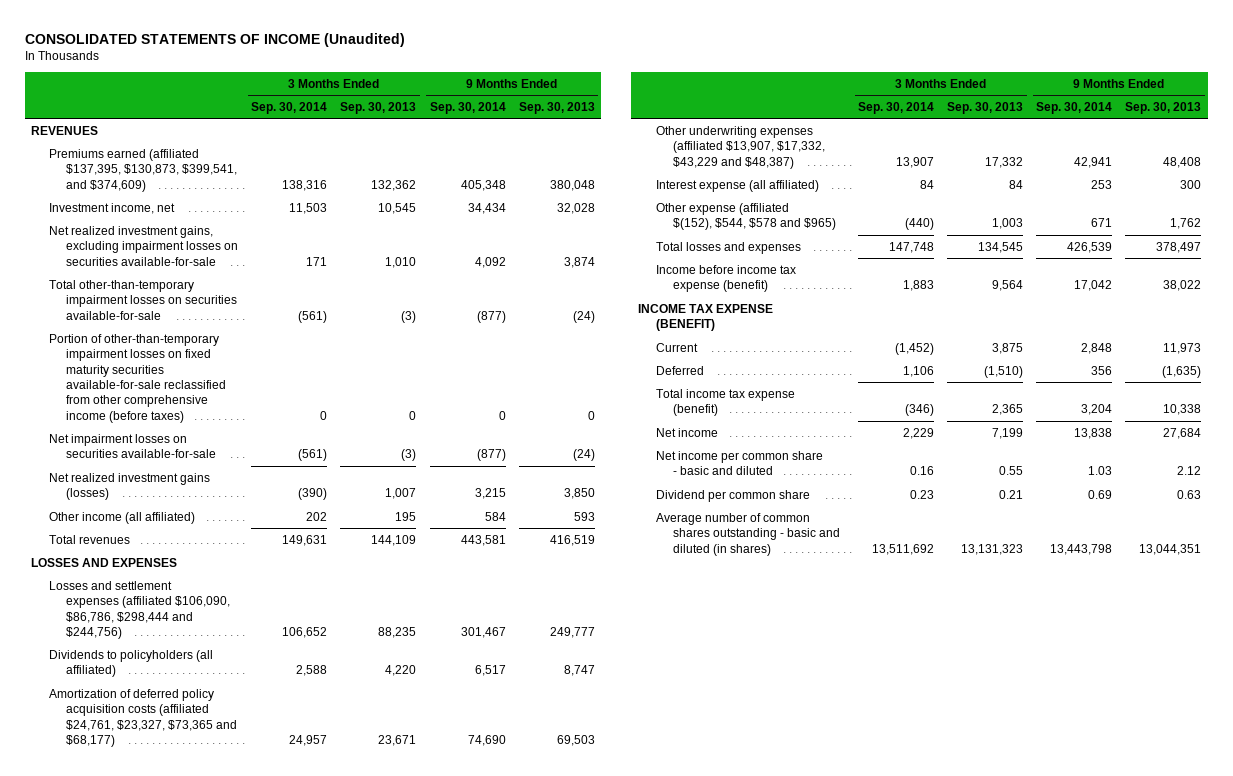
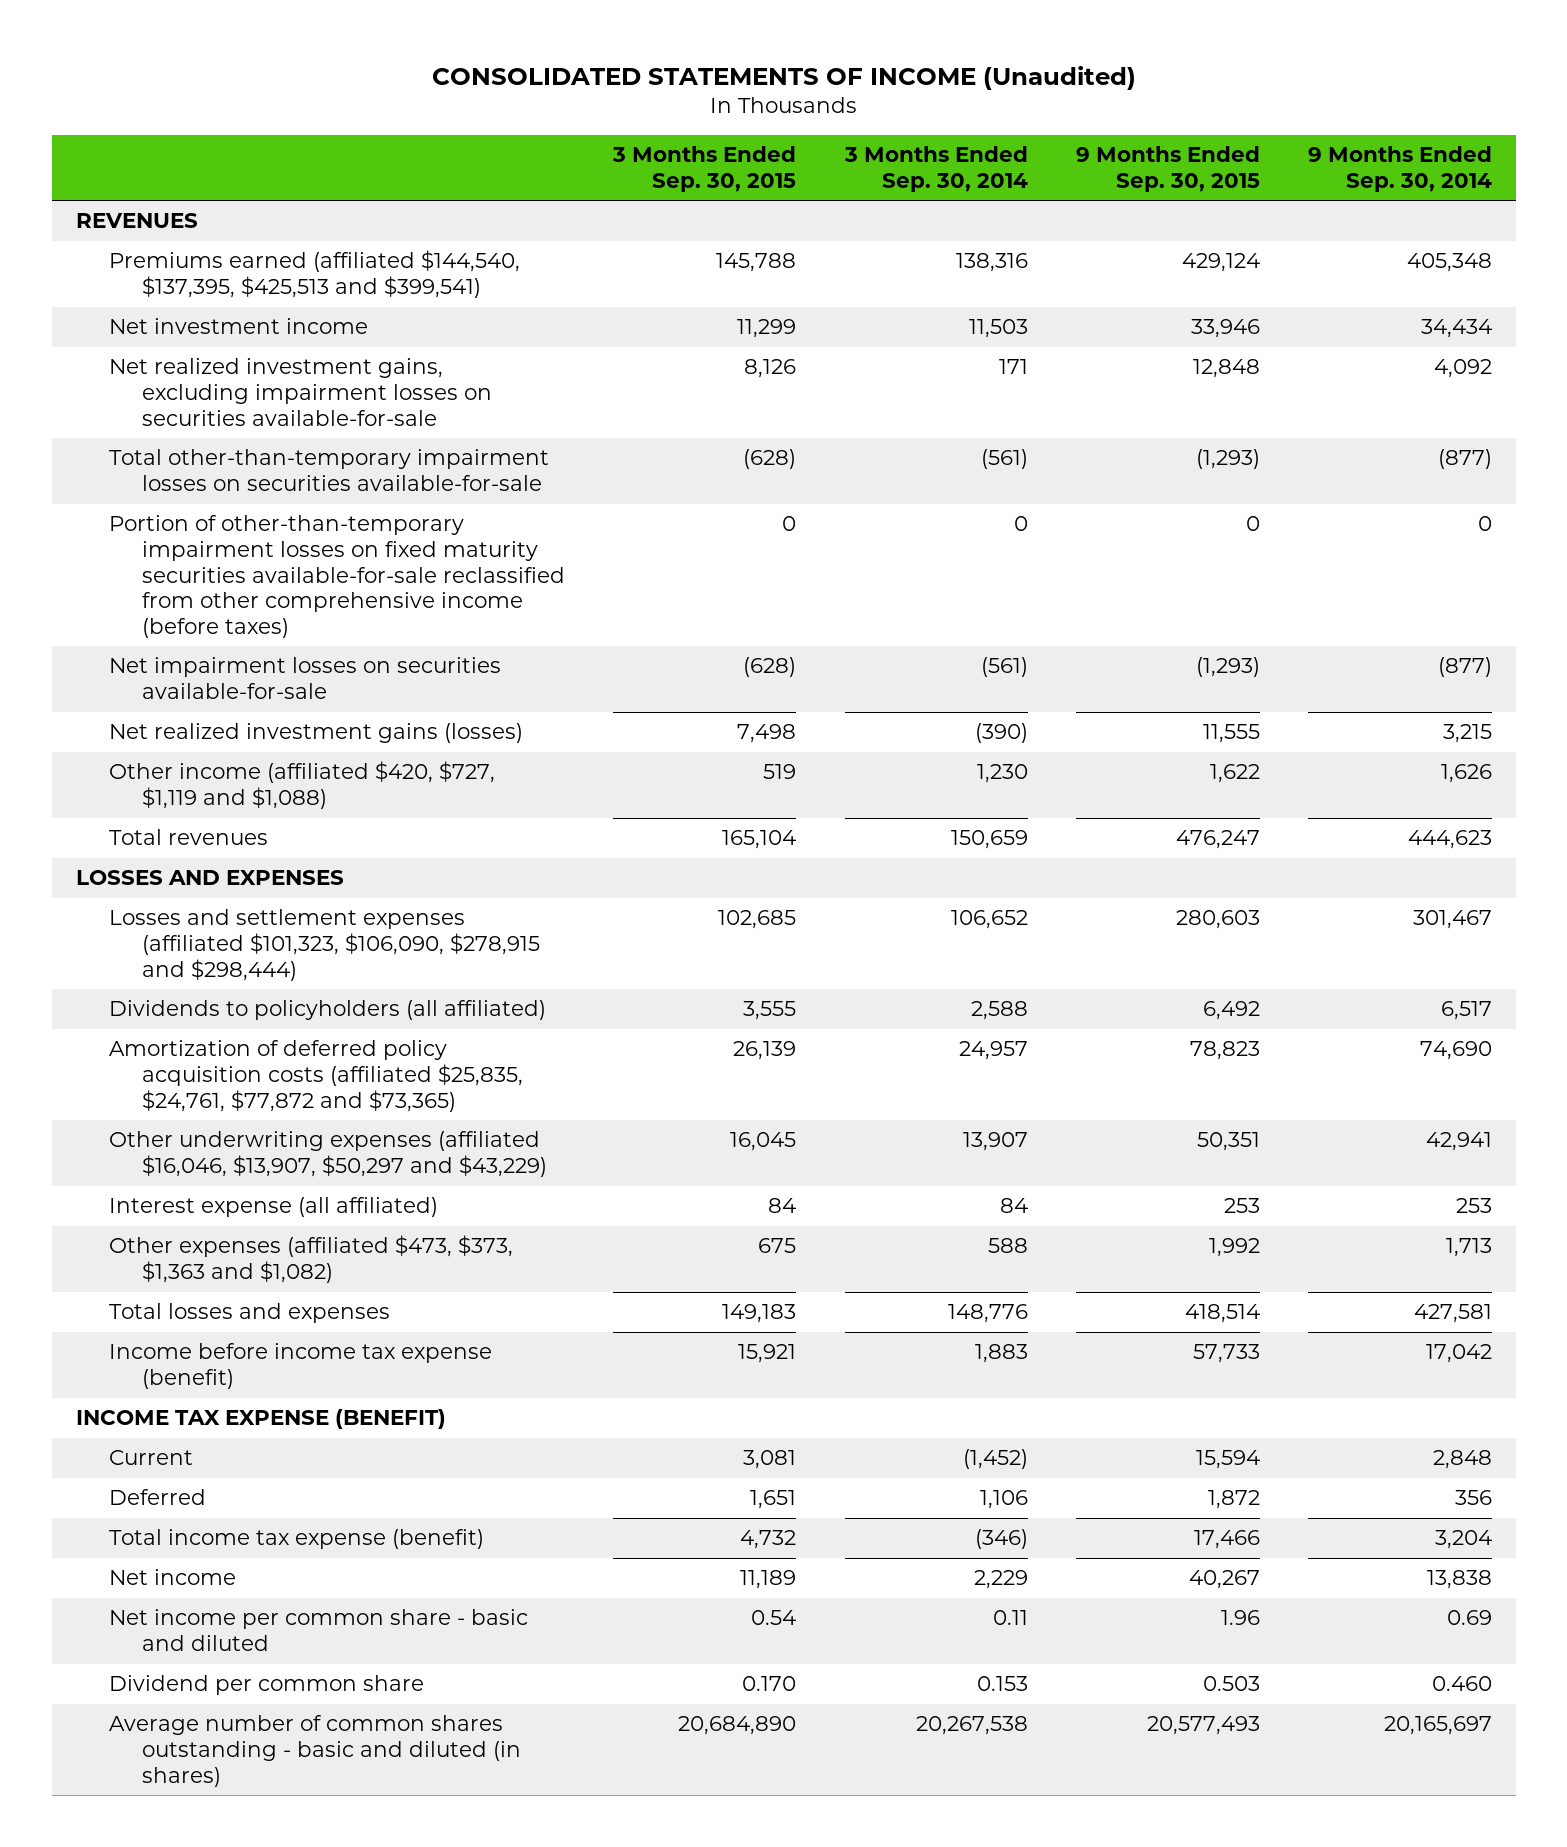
- | 3 Months Ended Sep. 30, 2014 | 3 Months Ended Sep. 30, 2013 | 9 Months Ended Sep. 30, 2014 | 9 Months Ended Sep. 30, 2013
+ | 3 Months Ended Sep. 30, 2015 | 3 Months Ended Sep. 30, 2014 | 9 Months Ended Sep. 30, 2015 | 9 Months Ended Sep. 30, 2014
- Premiums earned (affiliated $137,395, $130,873, $399,541, and $374,609) | 138,316 | 132,362 | 405,348 | 380,048
- Investment income, net | 11,503 | 10,545 | 34,434 | 32,028
+ Premiums earned (affiliated $144,540, $137,395, $425,513 and $399,541) | 145,788 | 138,316 | 429,124 | 405,348
+ Net investment income | 11,299 | 11,503 | 33,946 | 34,434
- Other income (all affiliated) | 202 | 195 | 584 | 593
- Total revenues | 149,631 | 144,109 | 443,581 | 416,519
+ Other income (affiliated $420, $727, $1,119 and $1,088) | 519 | 1,230 | 1,622 | 1,626
+ Total revenues | 165,104 | 150,659 | 476,247 | 444,623
- Losses and settlement expenses (affiliated $106,090, $86,786, $298,444 and $244,756) | 106,652 | 88,235 | 301,467 | 249,777
+ Losses and settlement expenses (affiliated $101,323, $106,090, $278,915 and $298,444) | 102,685 | 106,652 | 280,603 | 301,467
- Amortization of deferred policy acquisition costs (affiliated $24,761, $23,327, $73,365 and $68,177) | 24,957 | 23,671 | 74,690 | 69,503
- Other underwriting expenses (affiliated $13,907, $17,332, $43,229 and $48,387) | 13,907 | 17,332 | 42,941 | 48,408
+ Amortization of deferred policy acquisition costs (affiliated $25,835, $24,761, $77,872 and $73,365) | 26,139 | 24,957 | 78,823 | 74,690
+ Other underwriting expenses (affiliated $16,046, $13,907, $50,297 and $43,229) | 16,045 | 13,907 | 50,351 | 42,941
- Other expense (affiliated $(152), $544, $578 and $965) | (440) | 1,003 | 671 | 1,762
- Total losses and expenses | 147,748 | 134,545 | 426,539 | 378,497
+ Other expenses (affiliated $473, $373, $1,363 and $1,082) | 675 | 588 | 1,992 | 1,713
+ Total losses and expenses | 149,183 | 148,776 | 418,514 | 427,581
- Net income per common share - basic and diluted | 0.16 | 0.55 | 1.03 | 2.12
- Dividend per common share | 0.23 | 0.21 | 0.69 | 0.63
- Average number of common shares outstanding - basic and diluted (in shares) | 13,511,692 | 13,131,323 | 13,443,798 | 13,044,351
+ Net income per common share - basic and diluted | 0.54 | 0.11 | 1.96 | 0.69
+ Dividend per common share | 0.170 | 0.153 | 0.503 | 0.460
+ Average number of common shares outstanding - basic and diluted (in shares) | 20,684,890 | 20,267,538 | 20,577,493 | 20,165,697

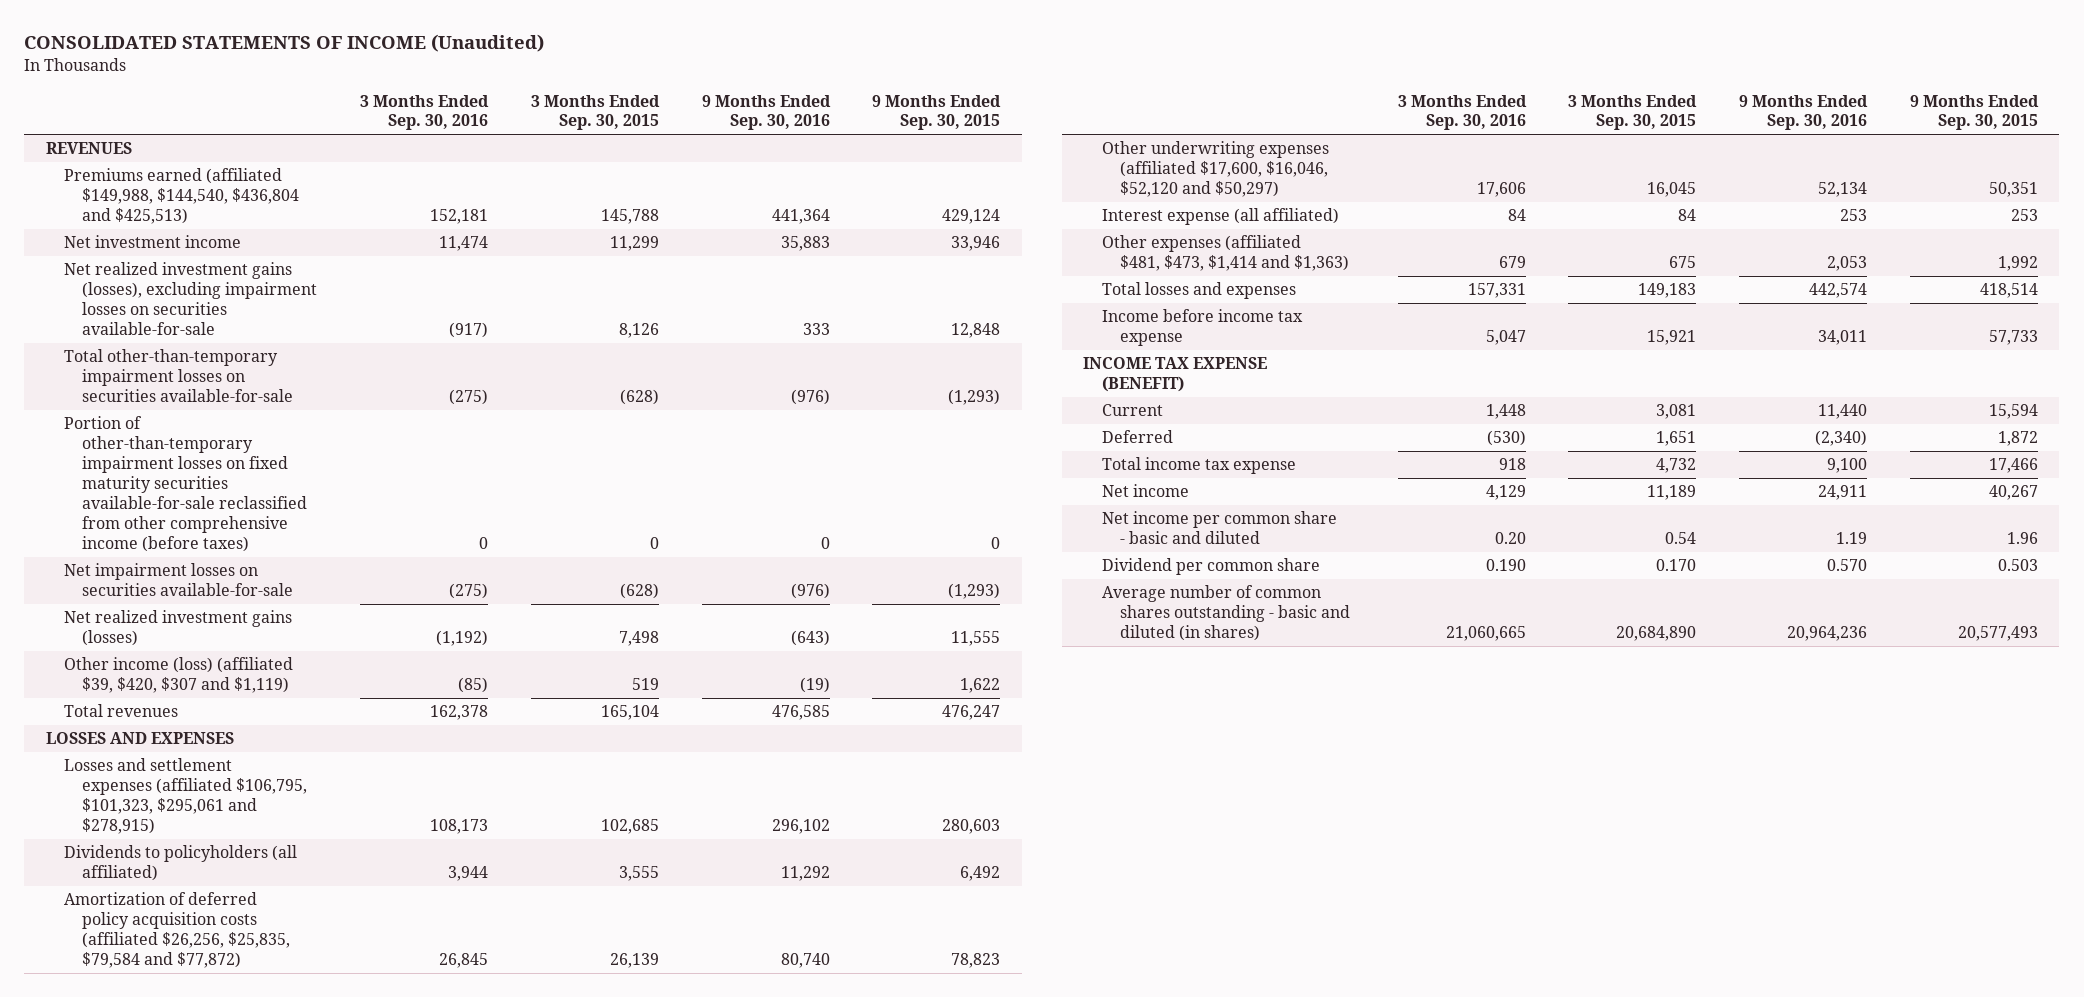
- | 3 Months Ended Sep. 30, 2015 | 3 Months Ended Sep. 30, 2014 | 9 Months Ended Sep. 30, 2015 | 9 Months Ended Sep. 30, 2014
+ | 3 Months Ended Sep. 30, 2016 | 3 Months Ended Sep. 30, 2015 | 9 Months Ended Sep. 30, 2016 | 9 Months Ended Sep. 30, 2015
- Premiums earned (affiliated $144,540, $137,395, $425,513 and $399,541) | 145,788 | 138,316 | 429,124 | 405,348
+ Premiums earned (affiliated $149,988, $144,540, $436,804 and $425,513) | 152,181 | 145,788 | 441,364 | 429,124
- Net realized investment gains, excluding impairment losses on securities available-for-sale | 8,126 | 171 | 12,848 | 4,092
+ Net realized investment gains (losses), excluding impairment losses on securities available-for-sale | (917) | 8,126 | 333 | 12,848
- Other income (affiliated $420, $727, $1,119 and $1,088) | 519 | 1,230 | 1,622 | 1,626
+ Other income (loss) (affiliated $39, $420, $307 and $1,119) | (85) | 519 | (19) | 1,622
- Losses and settlement expenses (affiliated $101,323, $106,090, $278,915 and $298,444) | 102,685 | 106,652 | 280,603 | 301,467
+ Losses and settlement expenses (affiliated $106,795, $101,323, $295,061 and $278,915) | 108,173 | 102,685 | 296,102 | 280,603
- Amortization of deferred policy acquisition costs (affiliated $25,835, $24,761, $77,872 and $73,365) | 26,139 | 24,957 | 78,823 | 74,690
- Other underwriting expenses (affiliated $16,046, $13,907, $50,297 and $43,229) | 16,045 | 13,907 | 50,351 | 42,941
+ Amortization of deferred policy acquisition costs (affiliated $26,256, $25,835, $79,584 and $77,872) | 26,845 | 26,139 | 80,740 | 78,823
+ Other underwriting expenses (affiliated $17,600, $16,046, $52,120 and $50,297) | 17,606 | 16,045 | 52,134 | 50,351
- Other expenses (affiliated $473, $373, $1,363 and $1,082) | 675 | 588 | 1,992 | 1,713
+ Other expenses (affiliated $481, $473, $1,414 and $1,363) | 679 | 675 | 2,053 | 1,992
- Income before income tax expense (benefit) | 15,921 | 1,883 | 57,733 | 17,042
+ Income before income tax expense | 5,047 | 15,921 | 34,011 | 57,733
- Total income tax expense (benefit) | 4,732 | (346) | 17,466 | 3,204
+ Total income tax expense | 918 | 4,732 | 9,100 | 17,466

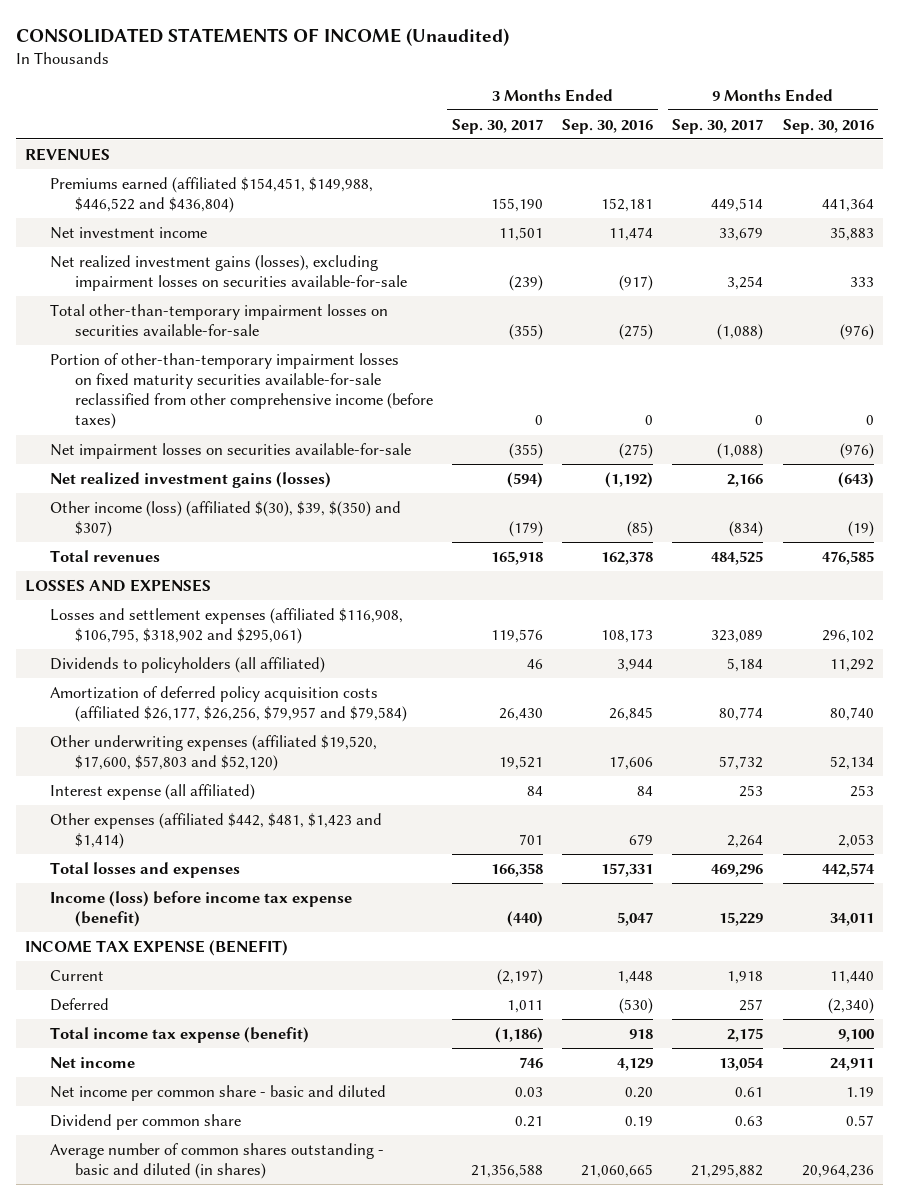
- | 3 Months Ended Sep. 30, 2016 | 3 Months Ended Sep. 30, 2015 | 9 Months Ended Sep. 30, 2016 | 9 Months Ended Sep. 30, 2015
+ | 3 Months Ended Sep. 30, 2017 | 3 Months Ended Sep. 30, 2016 | 9 Months Ended Sep. 30, 2017 | 9 Months Ended Sep. 30, 2016
- Premiums earned (affiliated $149,988, $144,540, $436,804 and $425,513) | 152,181 | 145,788 | 441,364 | 429,124
+ Premiums earned (affiliated $154,451, $149,988, $446,522 and $436,804) | 155,190 | 152,181 | 449,514 | 441,364
- Other income (loss) (affiliated $39, $420, $307 and $1,119) | (85) | 519 | (19) | 1,622
+ Other income (loss) (affiliated $(30), $39, $(350) and $307) | (179) | (85) | (834) | (19)
- Losses and settlement expenses (affiliated $106,795, $101,323, $295,061 and $278,915) | 108,173 | 102,685 | 296,102 | 280,603
+ Losses and settlement expenses (affiliated $116,908, $106,795, $318,902 and $295,061) | 119,576 | 108,173 | 323,089 | 296,102
- Amortization of deferred policy acquisition costs (affiliated $26,256, $25,835, $79,584 and $77,872) | 26,845 | 26,139 | 80,740 | 78,823
- Other underwriting expenses (affiliated $17,600, $16,046, $52,120 and $50,297) | 17,606 | 16,045 | 52,134 | 50,351
+ Amortization of deferred policy acquisition costs (affiliated $26,177, $26,256, $79,957 and $79,584) | 26,430 | 26,845 | 80,774 | 80,740
+ Other underwriting expenses (affiliated $19,520, $17,600, $57,803 and $52,120) | 19,521 | 17,606 | 57,732 | 52,134
- Other expenses (affiliated $481, $473, $1,414 and $1,363) | 679 | 675 | 2,053 | 1,992
+ Other expenses (affiliated $442, $481, $1,423 and $1,414) | 701 | 679 | 2,264 | 2,053
- Income before income tax expense | 5,047 | 15,921 | 34,011 | 57,733
+ Income (loss) before income tax expense (benefit) | (440) | 5,047 | 15,229 | 34,011
- Total income tax expense | 918 | 4,732 | 9,100 | 17,466
+ Total income tax expense (benefit) | (1,186) | 918 | 2,175 | 9,100
- Dividend per common share | 0.190 | 0.170 | 0.570 | 0.503
+ Dividend per common share | 0.21 | 0.19 | 0.63 | 0.57

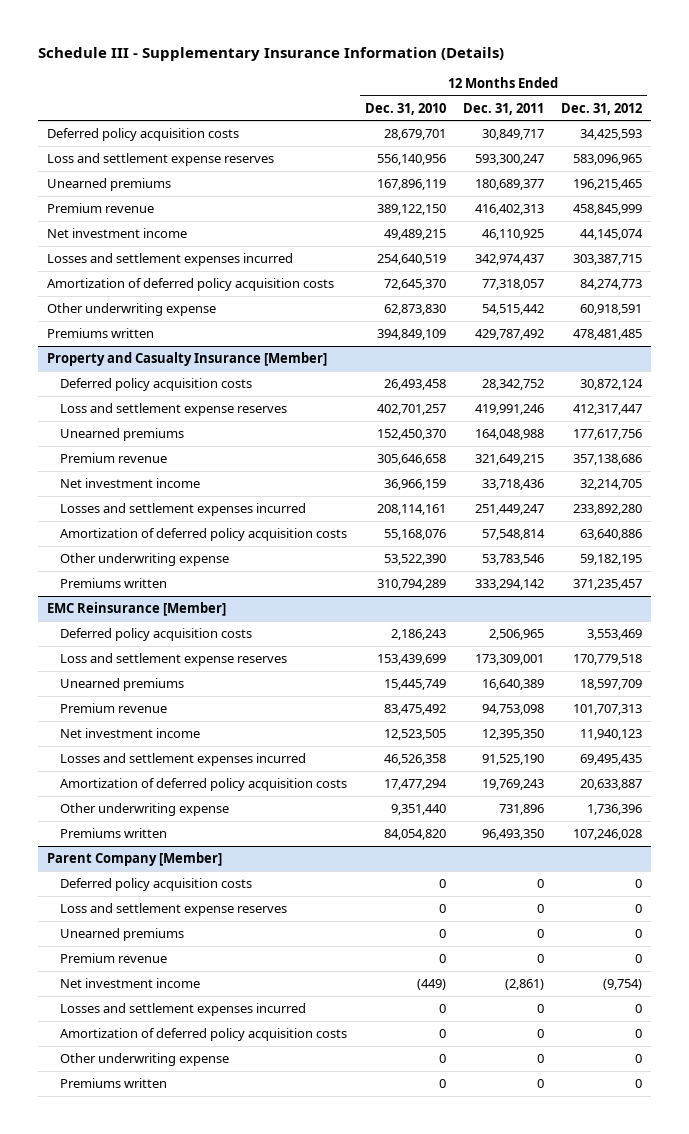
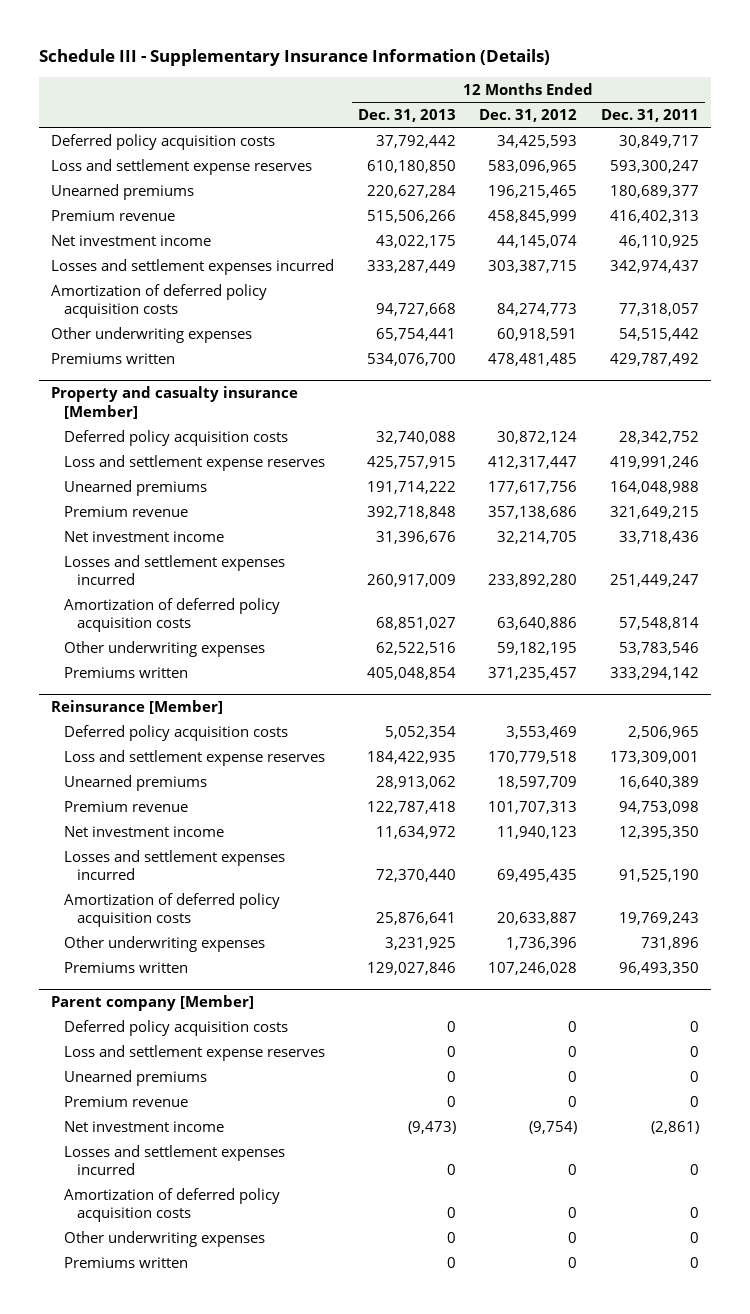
- | 12 Months Ended Dec. 31, 2010 | 12 Months Ended Dec. 31, 2011 | 12 Months Ended Dec. 31, 2012
+ | 12 Months Ended Dec. 31, 2013 | 12 Months Ended Dec. 31, 2012 | 12 Months Ended Dec. 31, 2011
- Other underwriting expense | 62,873,830 | 54,515,442 | 60,918,591
+ Other underwriting expenses | 65,754,441 | 60,918,591 | 54,515,442
- Property and Casualty Insurance [Member]
+ Property and casualty insurance [Member]
- Other underwriting expense | 53,522,390 | 53,783,546 | 59,182,195
+ Other underwriting expenses | 62,522,516 | 59,182,195 | 53,783,546
- EMC Reinsurance [Member]
+ Reinsurance [Member]
- Other underwriting expense | 9,351,440 | 731,896 | 1,736,396
+ Other underwriting expenses | 3,231,925 | 1,736,396 | 731,896
- Parent Company [Member]
+ Parent company [Member]
- Other underwriting expense | 0 | 0 | 0
+ Other underwriting expenses | 0 | 0 | 0

